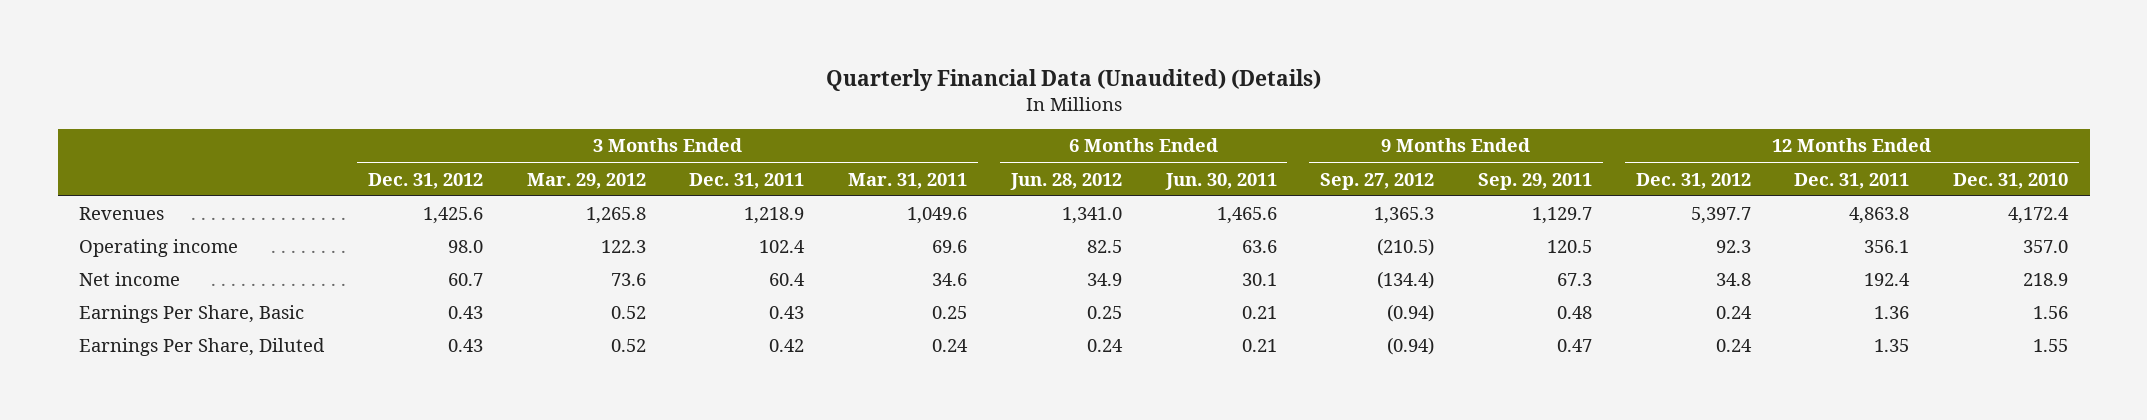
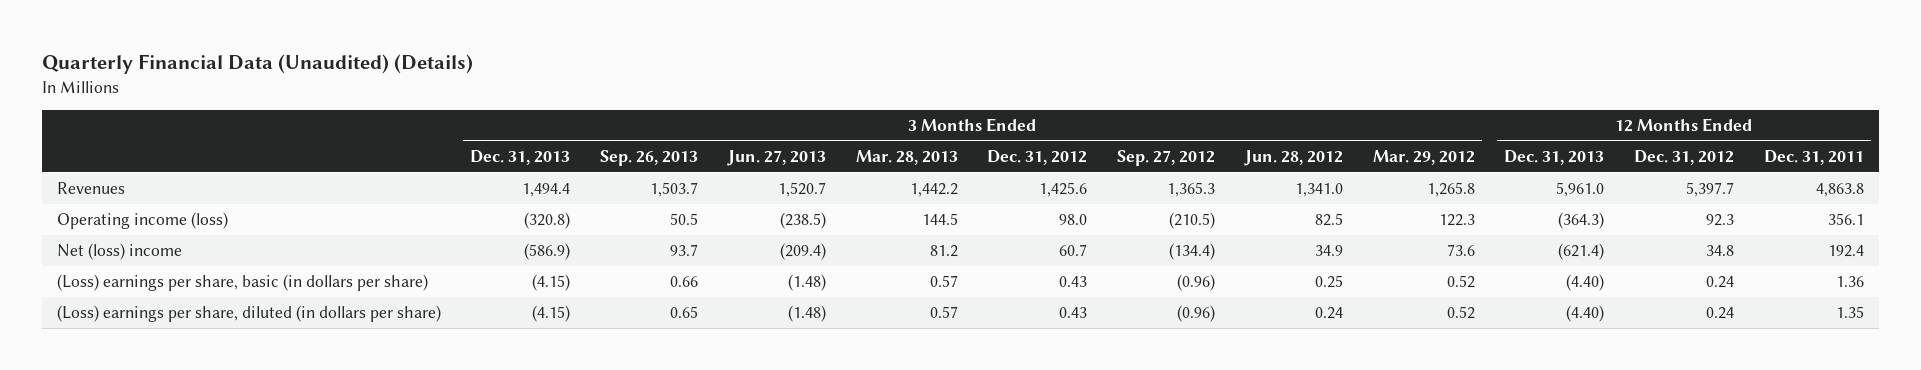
- | 3 Months Ended Dec. 31, 2012 | 3 Months Ended Mar. 29, 2012 | 3 Months Ended Dec. 31, 2011 | 3 Months Ended Mar. 31, 2011 | 6 Months Ended Jun. 28, 2012 | 6 Months Ended Jun. 30, 2011 | 9 Months Ended Sep. 27, 2012 | 9 Months Ended Sep. 29, 2011 | 12 Months Ended Dec. 31, 2012 | 12 Months Ended Dec. 31, 2011 | 12 Months Ended Dec. 31, 2010
+ | 3 Months Ended Dec. 31, 2013 | 3 Months Ended Sep. 26, 2013 | 3 Months Ended Jun. 27, 2013 | 3 Months Ended Mar. 28, 2013 | 3 Months Ended Dec. 31, 2012 | 3 Months Ended Sep. 27, 2012 | 3 Months Ended Jun. 28, 2012 | 3 Months Ended Mar. 29, 2012 | 12 Months Ended Dec. 31, 2013 | 12 Months Ended Dec. 31, 2012 | 12 Months Ended Dec. 31, 2011
- Operating income | 98.0 | 122.3 | 102.4 | 69.6 | 82.5 | 63.6 | (210.5) | 120.5 | 92.3 | 356.1 | 357.0
- Net income | 60.7 | 73.6 | 60.4 | 34.6 | 34.9 | 30.1 | (134.4) | 67.3 | 34.8 | 192.4 | 218.9
- Earnings Per Share, Basic | 0.43 | 0.52 | 0.43 | 0.25 | 0.25 | 0.21 | (0.94) | 0.48 | 0.24 | 1.36 | 1.56
- Earnings Per Share, Diluted | 0.43 | 0.52 | 0.42 | 0.24 | 0.24 | 0.21 | (0.94) | 0.47 | 0.24 | 1.35 | 1.55
+ Operating income (loss) | (320.8) | 50.5 | (238.5) | 144.5 | 98.0 | (210.5) | 82.5 | 122.3 | (364.3) | 92.3 | 356.1
+ Net (loss) income | (586.9) | 93.7 | (209.4) | 81.2 | 60.7 | (134.4) | 34.9 | 73.6 | (621.4) | 34.8 | 192.4
+ (Loss) earnings per share, basic (in dollars per share) | (4.15) | 0.66 | (1.48) | 0.57 | 0.43 | (0.96) | 0.25 | 0.52 | (4.40) | 0.24 | 1.36
+ (Loss) earnings per share, diluted (in dollars per share) | (4.15) | 0.65 | (1.48) | 0.57 | 0.43 | (0.96) | 0.24 | 0.52 | (4.40) | 0.24 | 1.35

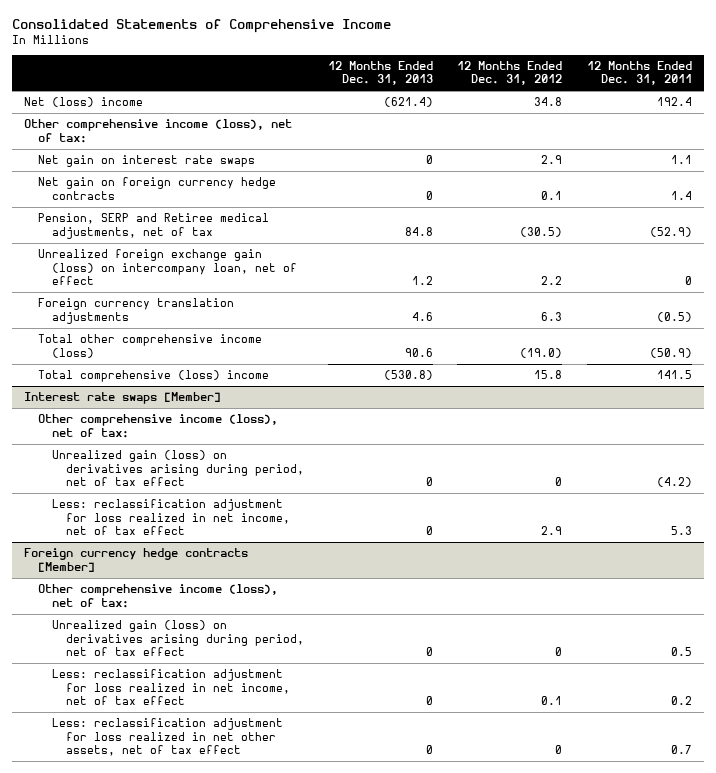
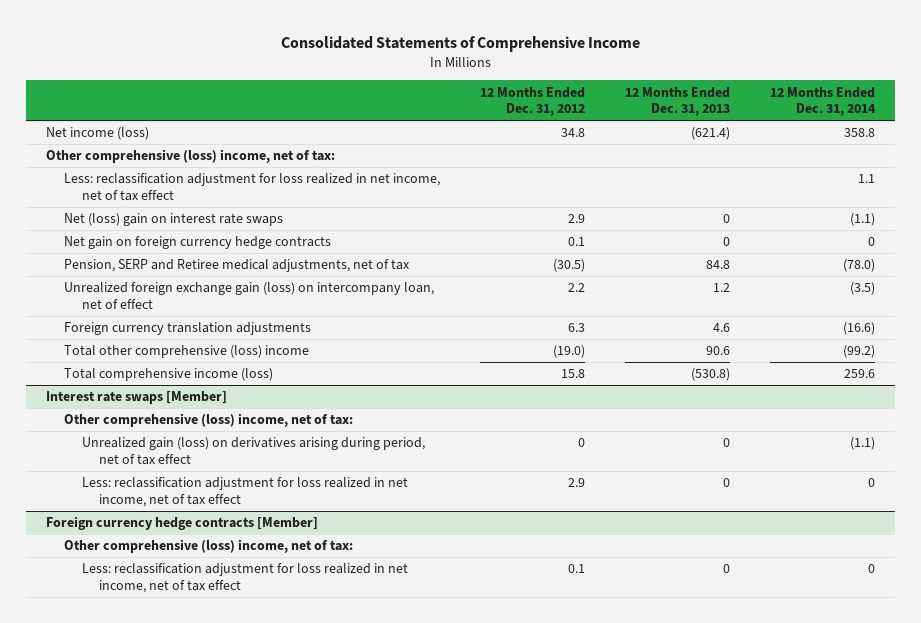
- | 12 Months Ended Dec. 31, 2013 | 12 Months Ended Dec. 31, 2012 | 12 Months Ended Dec. 31, 2011
+ | 12 Months Ended Dec. 31, 2012 | 12 Months Ended Dec. 31, 2013 | 12 Months Ended Dec. 31, 2014
- Net (loss) income | (621.4) | 34.8 | 192.4
- Other comprehensive income (loss), net of tax:
- Net gain on interest rate swaps | 0 | 2.9 | 1.1
+ Net income (loss) | 34.8 | (621.4) | 358.8
+ Other comprehensive (loss) income, net of tax:
+ Less: reclassification adjustment for loss realized in net income, net of tax effect | | | 1.1
+ Net (loss) gain on interest rate swaps | 2.9 | 0 | (1.1)
- Total other comprehensive income (loss) | 90.6 | (19.0) | (50.9)
- Total comprehensive (loss) income | (530.8) | 15.8 | 141.5
+ Total other comprehensive (loss) income | (19.0) | 90.6 | (99.2)
+ Total comprehensive income (loss) | 15.8 | (530.8) | 259.6
@ Interest rate swaps [Member]
- Other comprehensive income (loss), net of tax:
+ Other comprehensive (loss) income, net of tax:
@ Foreign currency hedge contracts [Member]
- Other comprehensive income (loss), net of tax:
- Unrealized gain (loss) on derivatives arising during period, net of tax effect | 0 | 0 | 0.5
+ Other comprehensive (loss) income, net of tax:
- Less: reclassification adjustment for loss realized in net other assets, net of tax effect | 0 | 0 | 0.7

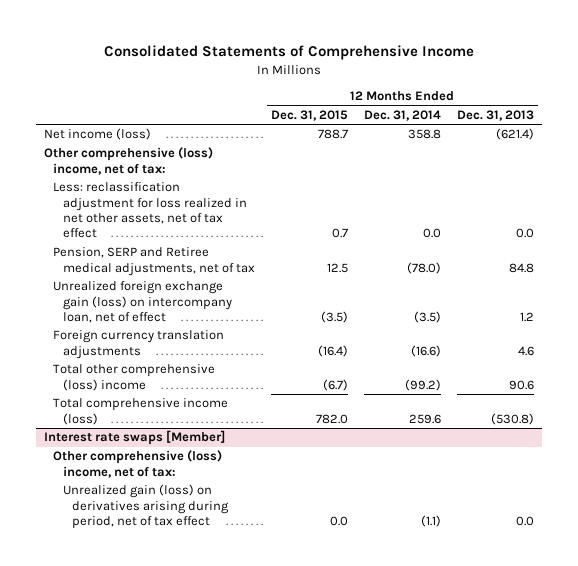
- | 12 Months Ended Dec. 31, 2012 | 12 Months Ended Dec. 31, 2013 | 12 Months Ended Dec. 31, 2014
+ | 12 Months Ended Dec. 31, 2015 | 12 Months Ended Dec. 31, 2014 | 12 Months Ended Dec. 31, 2013
- Less: reclassification adjustment for loss realized in net income, net of tax effect | | | 1.1
- Net (loss) gain on interest rate swaps | 2.9 | 0 | (1.1)
- Net gain on foreign currency hedge contracts | 0.1 | 0 | 0
+ Less: reclassification adjustment for loss realized in net other assets, net of tax effect | 0.7 | 0.0 | 0.0
@ Interest rate swaps [Member]
- Unrealized gain (loss) on derivatives arising during period, net of tax effect | 0 | 0 | (1.1)
- Less: reclassification adjustment for loss realized in net income, net of tax effect | 2.9 | 0 | 0
- Foreign currency hedge contracts [Member]
- Other comprehensive (loss) income, net of tax:
- Less: reclassification adjustment for loss realized in net income, net of tax effect | 0.1 | 0 | 0
@ Interest rate swaps [Member]
+ Unrealized gain (loss) on derivatives arising during period, net of tax effect | 0.0 | (1.1) | 0.0

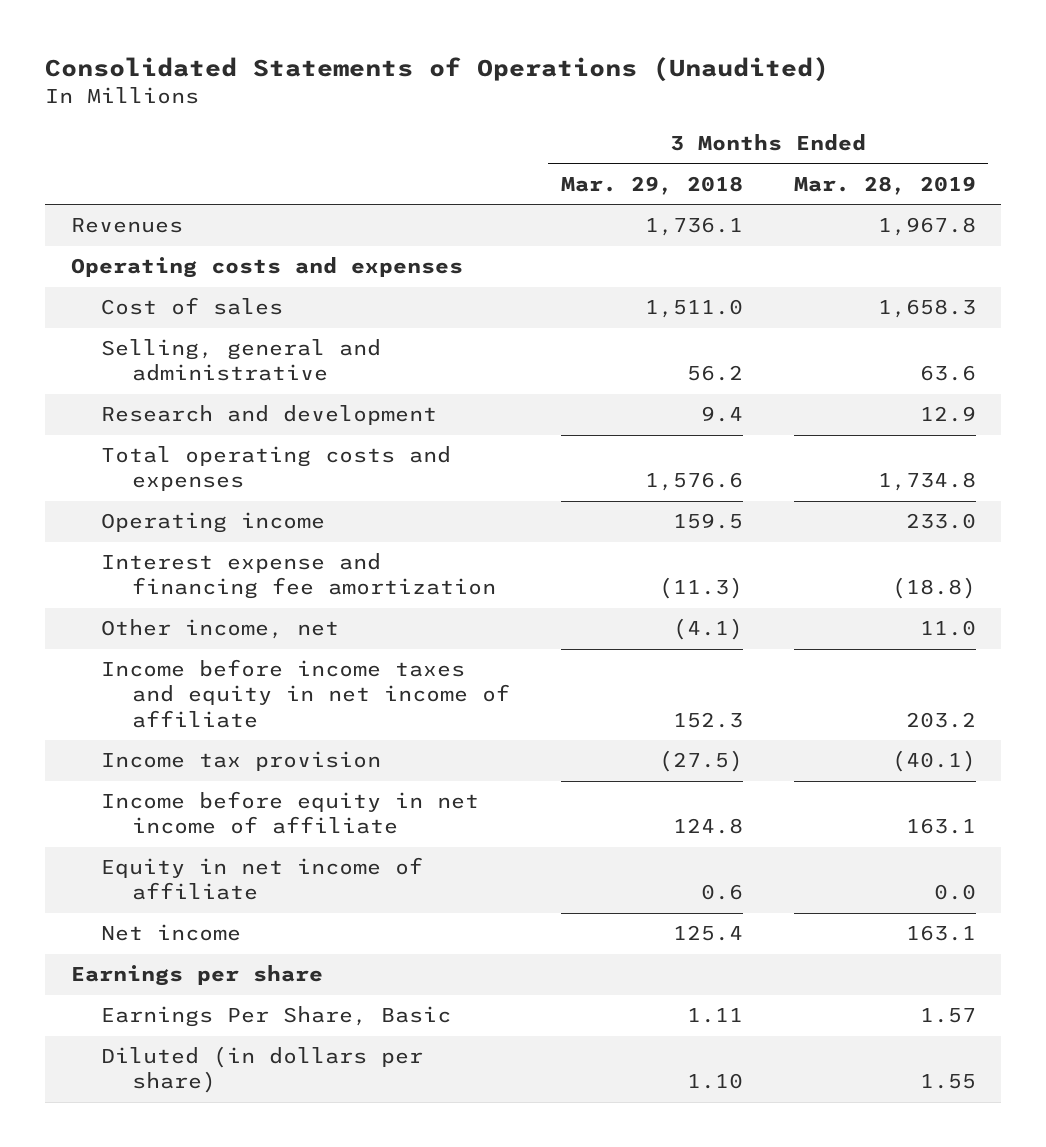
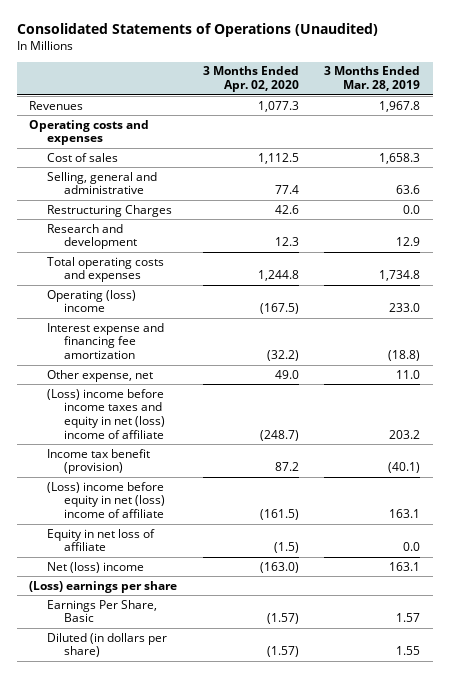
- | 3 Months Ended Mar. 29, 2018 | 3 Months Ended Mar. 28, 2019
+ | 3 Months Ended Apr. 02, 2020 | 3 Months Ended Mar. 28, 2019
+ Restructuring Charges | 42.6 | 0.0
- Operating income | 159.5 | 233.0
+ Operating (loss) income | (167.5) | 233.0
- Other income, net | (4.1) | 11.0
- Income before income taxes and equity in net income of affiliate | 152.3 | 203.2
- Income tax provision | (27.5) | (40.1)
- Income before equity in net income of affiliate | 124.8 | 163.1
- Equity in net income of affiliate | 0.6 | 0.0
- Net income | 125.4 | 163.1
- Earnings per share
+ Other expense, net | 49.0 | 11.0
+ (Loss) income before income taxes and equity in net (loss) income of affiliate | (248.7) | 203.2
+ Income tax benefit (provision) | 87.2 | (40.1)
+ (Loss) income before equity in net (loss) income of affiliate | (161.5) | 163.1
+ Equity in net loss of affiliate | (1.5) | 0.0
+ Net (loss) income | (163.0) | 163.1
+ (Loss) earnings per share

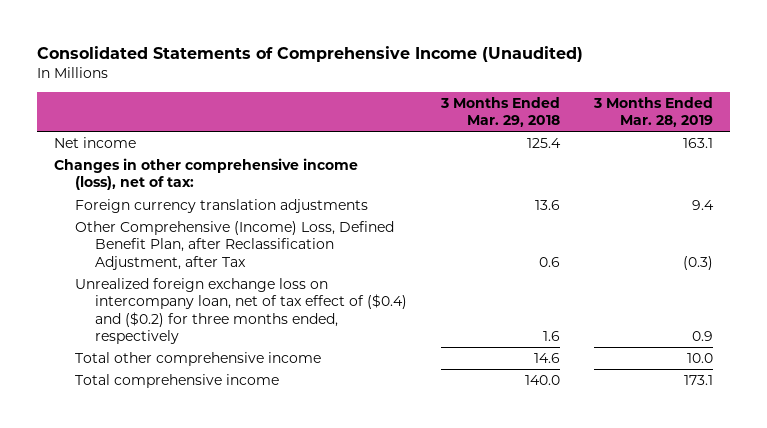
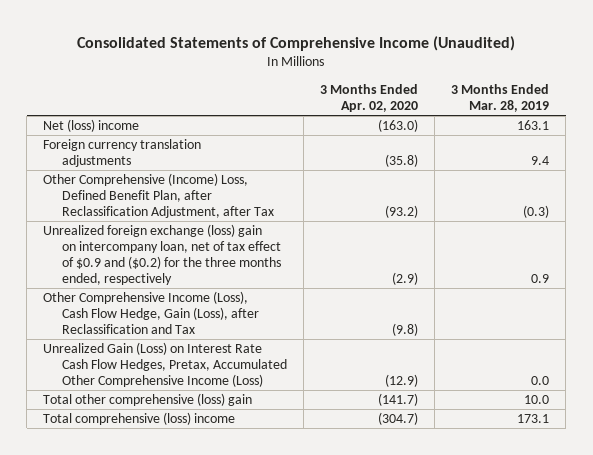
- | 3 Months Ended Mar. 29, 2018 | 3 Months Ended Mar. 28, 2019
+ | 3 Months Ended Apr. 02, 2020 | 3 Months Ended Mar. 28, 2019
- Net income | 125.4 | 163.1
- Changes in other comprehensive income (loss), net of tax:
+ Net (loss) income | (163.0) | 163.1
- Unrealized foreign exchange loss on intercompany loan, net of tax effect of ($0.4) and ($0.2) for three months ended, respectively | 1.6 | 0.9
- Total other comprehensive income | 14.6 | 10.0
- Total comprehensive income | 140.0 | 173.1
+ Unrealized foreign exchange (loss) gain on intercompany loan, net of tax effect of $0.9 and ($0.2) for the three months ended, respectively | (2.9) | 0.9
+ Other Comprehensive Income (Loss), Cash Flow Hedge, Gain (Loss), after Reclassification and Tax | (9.8) |
+ Unrealized Gain (Loss) on Interest Rate Cash Flow Hedges, Pretax, Accumulated Other Comprehensive Income (Loss) | (12.9) | 0.0
+ Total other comprehensive (loss) gain | (141.7) | 10.0
+ Total comprehensive (loss) income | (304.7) | 173.1

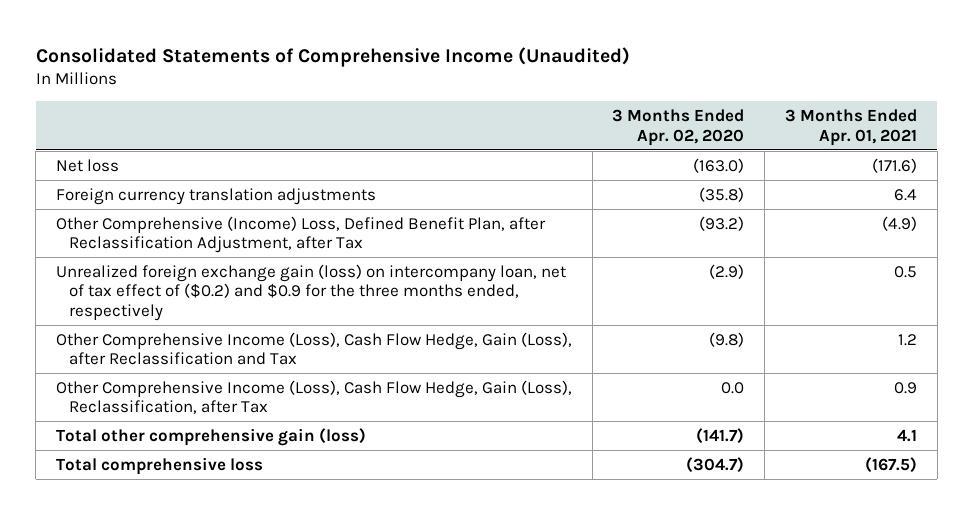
- | 3 Months Ended Apr. 02, 2020 | 3 Months Ended Mar. 28, 2019
+ | 3 Months Ended Apr. 02, 2020 | 3 Months Ended Apr. 01, 2021
- Net (loss) income | (163.0) | 163.1
+ Net loss | (163.0) | (171.6)
- Unrealized foreign exchange (loss) gain on intercompany loan, net of tax effect of $0.9 and ($0.2) for the three months ended, respectively | (2.9) | 0.9
+ Unrealized foreign exchange gain (loss) on intercompany loan, net of tax effect of ($0.2) and $0.9 for the three months ended, respectively | (2.9) | 0.5
- Unrealized Gain (Loss) on Interest Rate Cash Flow Hedges, Pretax, Accumulated Other Comprehensive Income (Loss) | (12.9) | 0.0
- Total other comprehensive (loss) gain | (141.7) | 10.0
- Total comprehensive (loss) income | (304.7) | 173.1
+ Other Comprehensive Income (Loss), Cash Flow Hedge, Gain (Loss), Reclassification, after Tax | 0.0 | 0.9
+ Total other comprehensive gain (loss) | (141.7) | 4.1
+ Total comprehensive loss | (304.7) | (167.5)

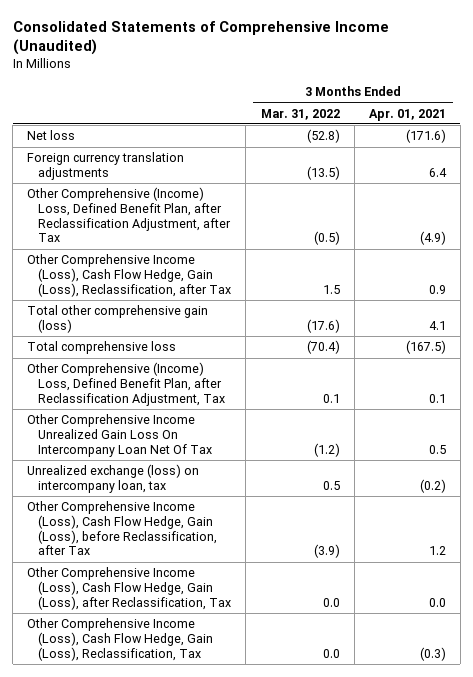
- | 3 Months Ended Apr. 02, 2020 | 3 Months Ended Apr. 01, 2021
+ | 3 Months Ended Mar. 31, 2022 | 3 Months Ended Apr. 01, 2021
- Unrealized foreign exchange gain (loss) on intercompany loan, net of tax effect of ($0.2) and $0.9 for the three months ended, respectively | (2.9) | 0.5
- Other Comprehensive Income (Loss), Cash Flow Hedge, Gain (Loss), after Reclassification and Tax | (9.8) | 1.2
+ Other Comprehensive (Income) Loss, Defined Benefit Plan, after Reclassification Adjustment, Tax | 0.1 | 0.1
+ Other Comprehensive Income Unrealized Gain Loss On Intercompany Loan Net Of Tax | (1.2) | 0.5
+ Unrealized exchange (loss) on intercompany loan, tax | 0.5 | (0.2)
+ Other Comprehensive Income (Loss), Cash Flow Hedge, Gain (Loss), before Reclassification, after Tax | (3.9) | 1.2
+ Other Comprehensive Income (Loss), Cash Flow Hedge, Gain (Loss), after Reclassification, Tax | 0.0 | 0.0
+ Other Comprehensive Income (Loss), Cash Flow Hedge, Gain (Loss), Reclassification, Tax | 0.0 | (0.3)

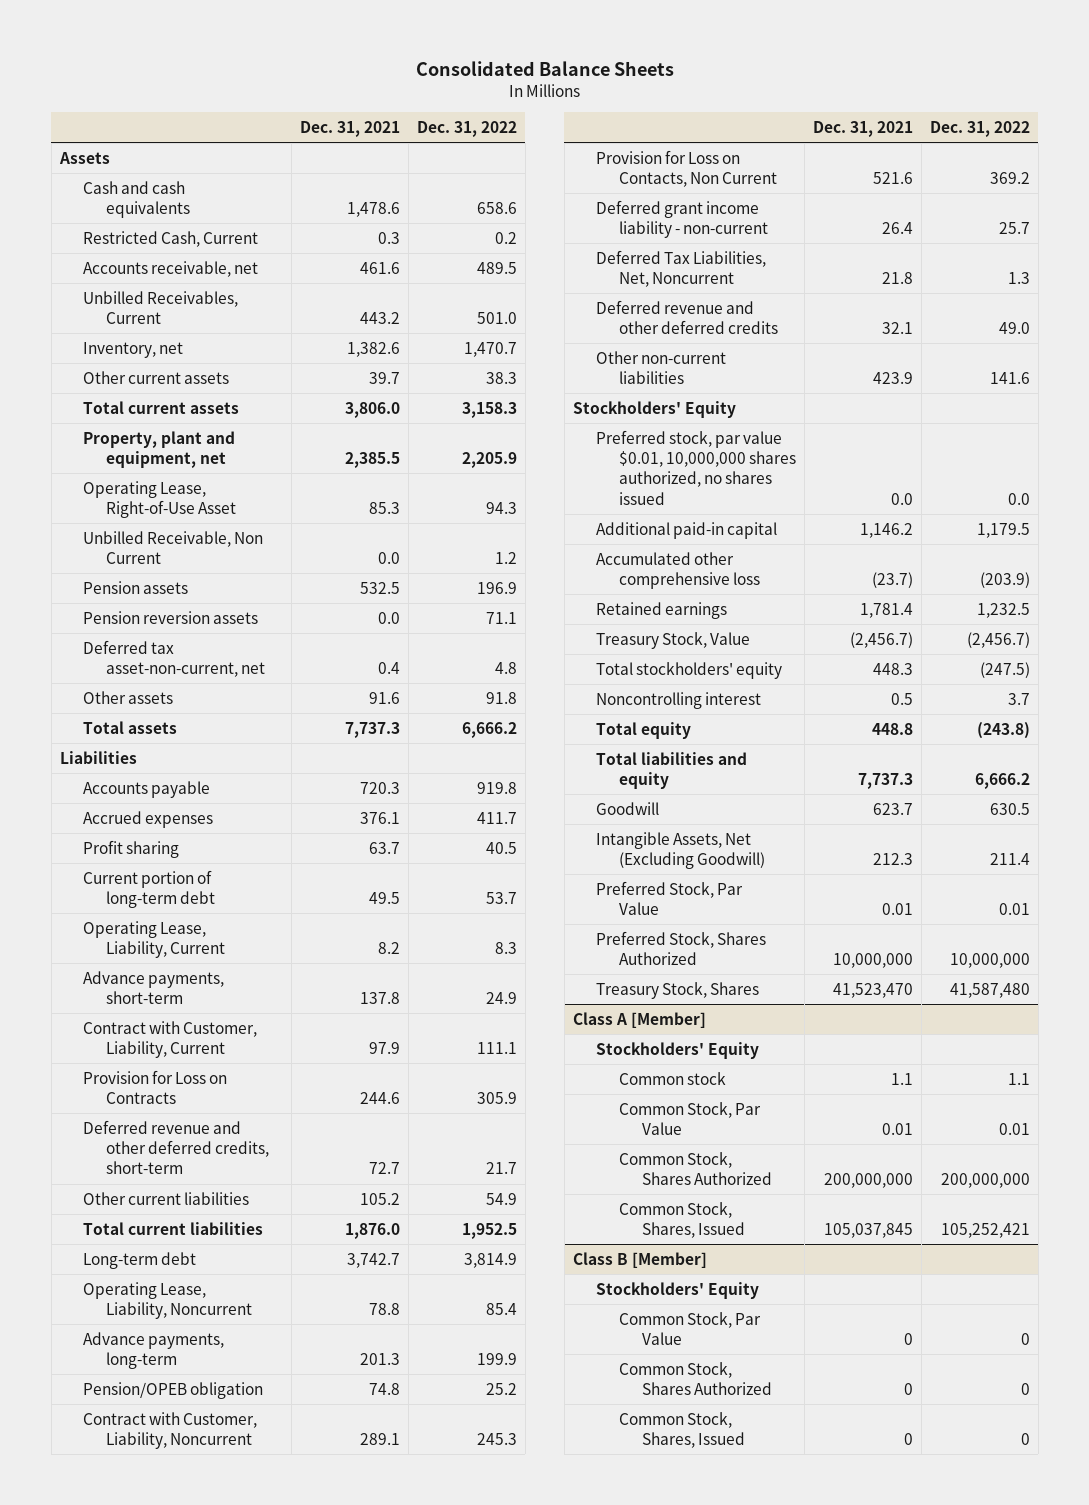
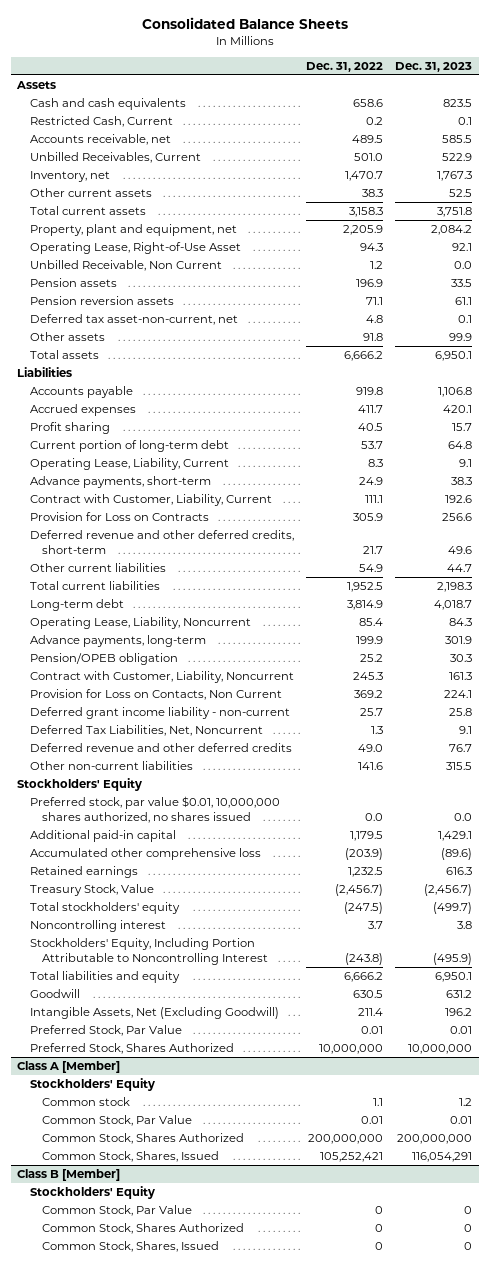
- | Dec. 31, 2021 | Dec. 31, 2022
+ | Dec. 31, 2022 | Dec. 31, 2023
- Total equity | 448.8 | (243.8)
+ Stockholders' Equity, Including Portion Attributable to Noncontrolling Interest | (243.8) | (495.9)
- Treasury Stock, Shares | 41,523,470 | 41,587,480

